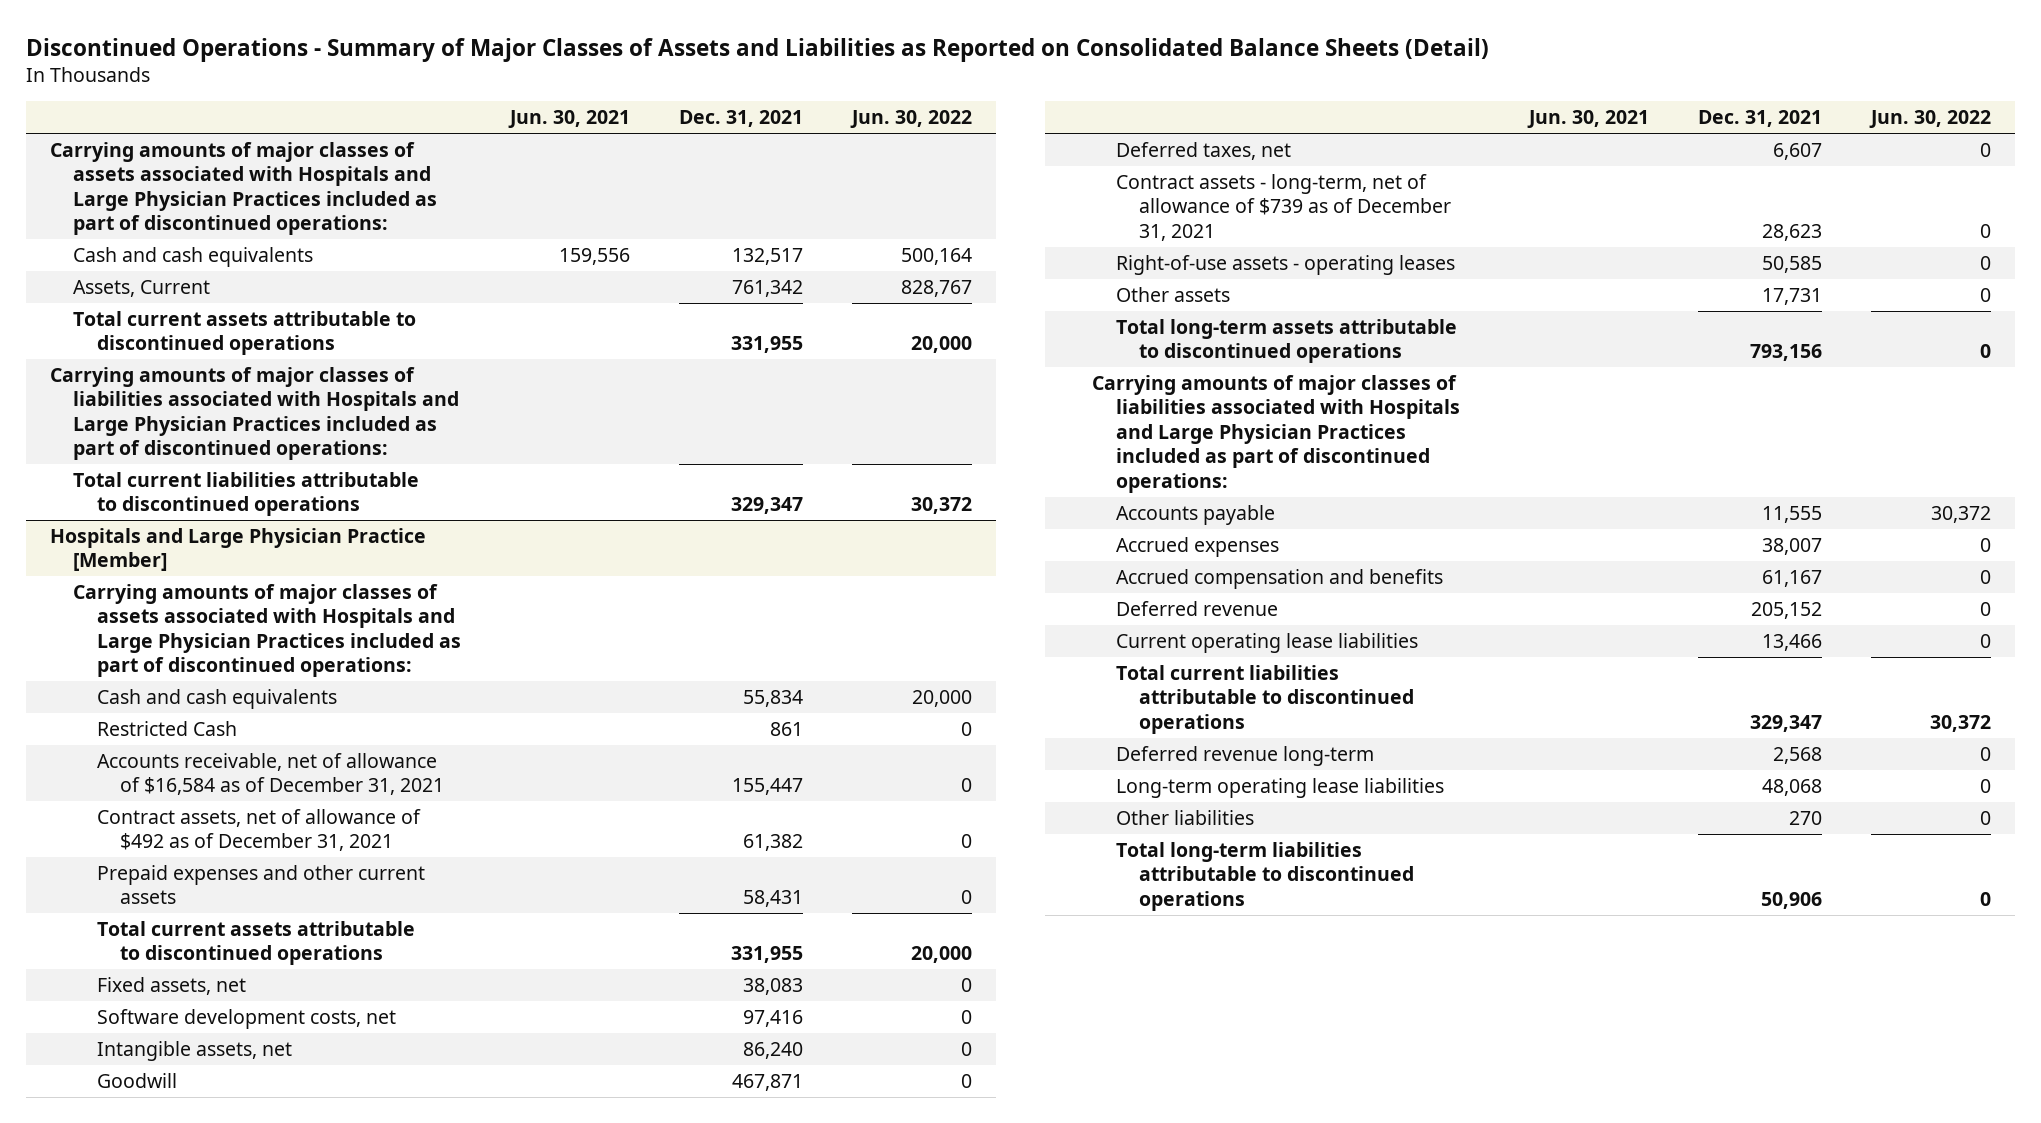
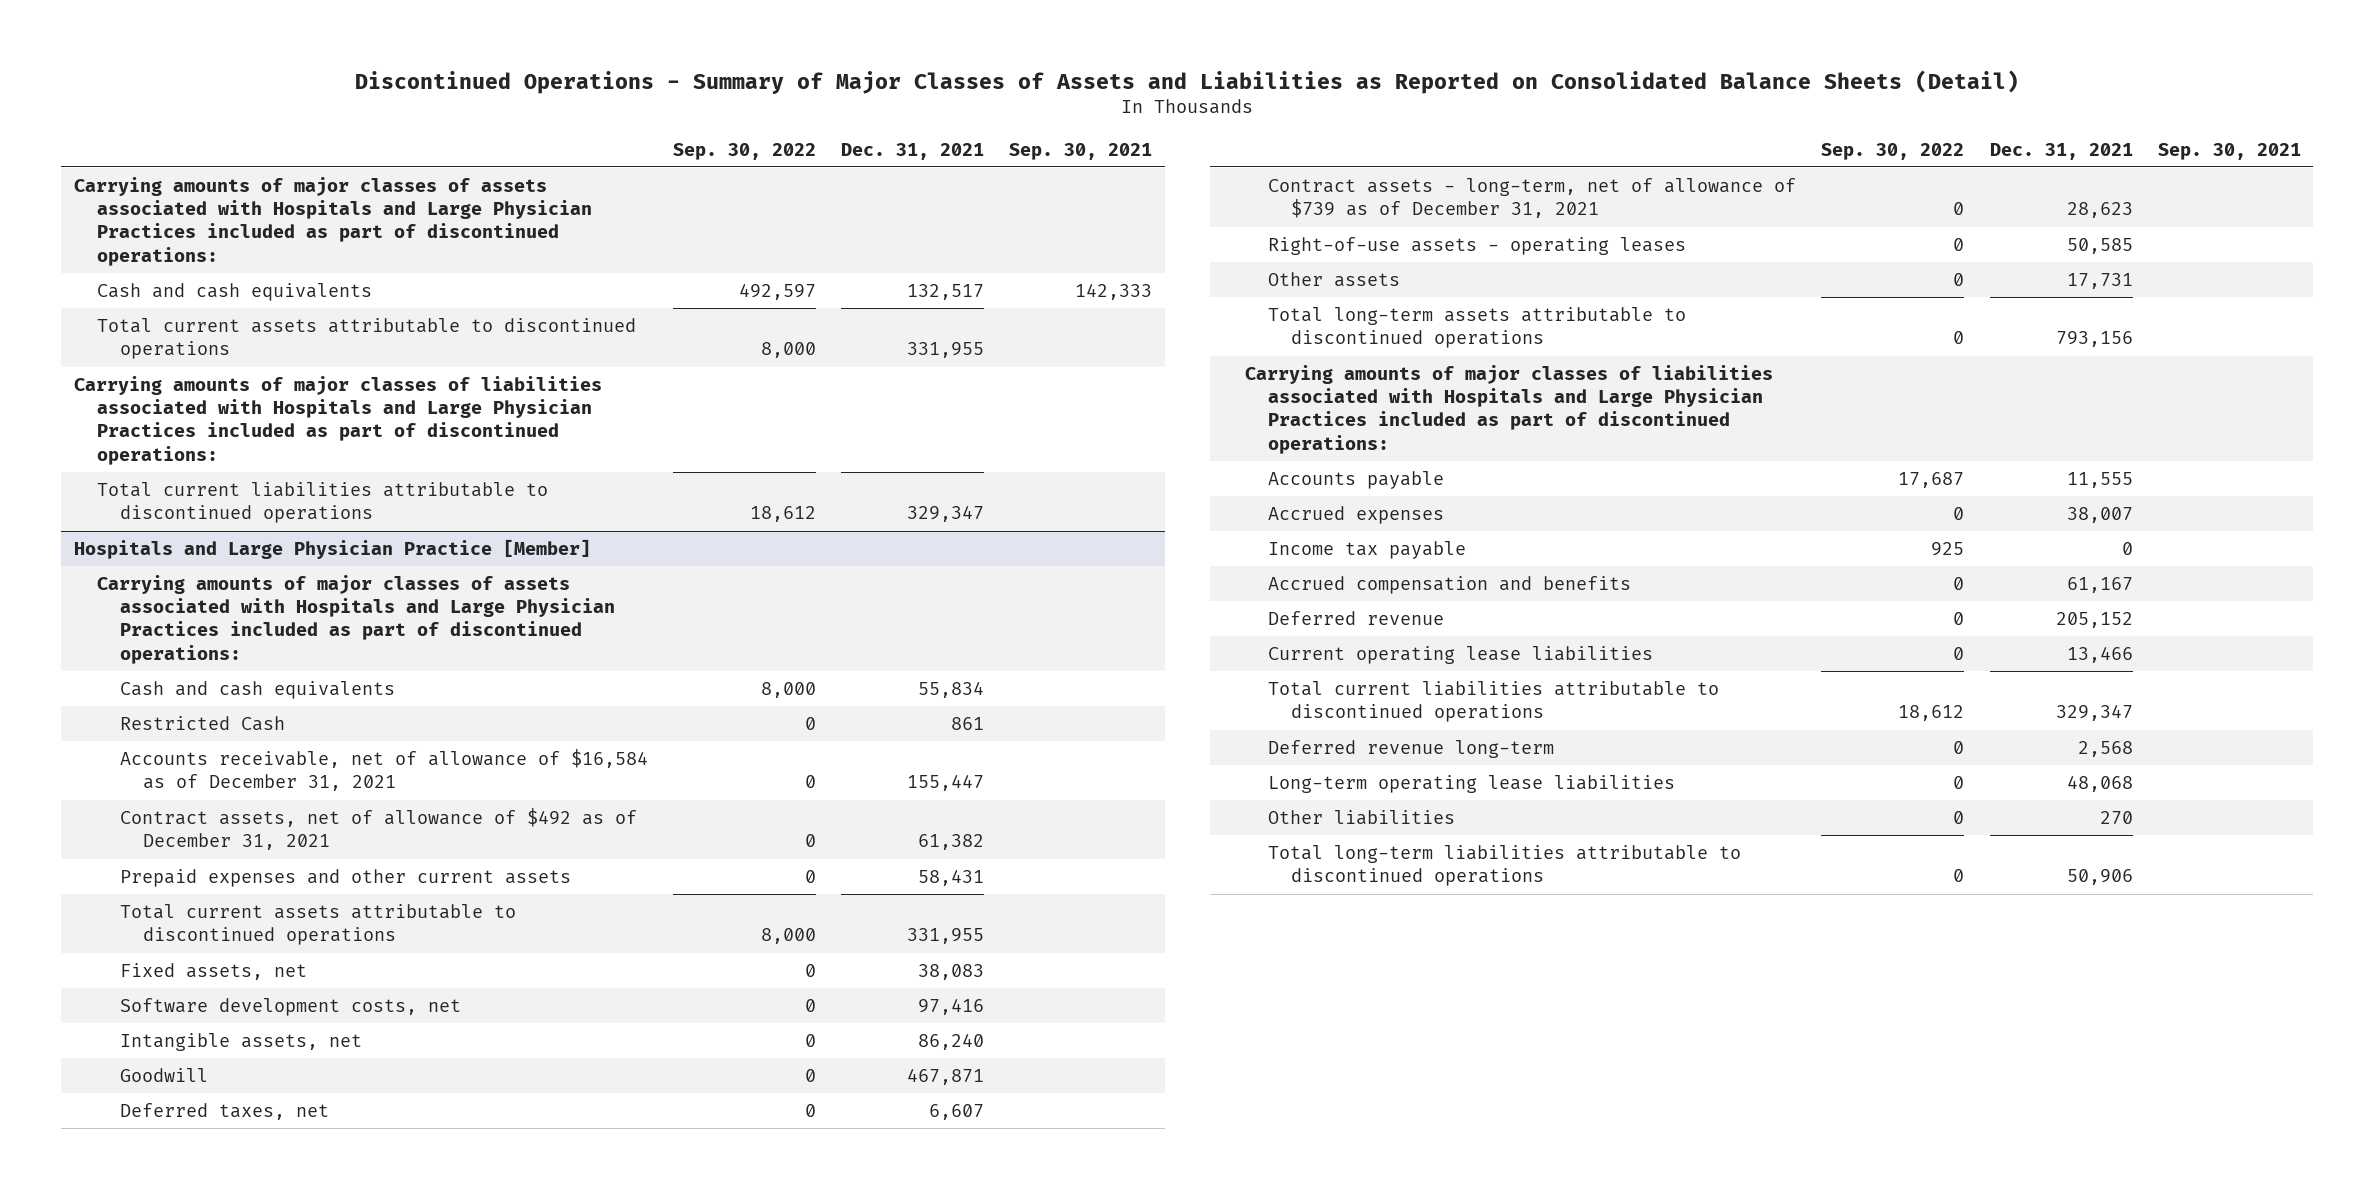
- | Jun. 30, 2021 | Dec. 31, 2021 | Jun. 30, 2022
+ | Sep. 30, 2022 | Dec. 31, 2021 | Sep. 30, 2021
- Assets, Current | | 761,342 | 828,767
@ Hospitals and Large Physician Practice [Member]
+ Income tax payable | 925 | 0 |

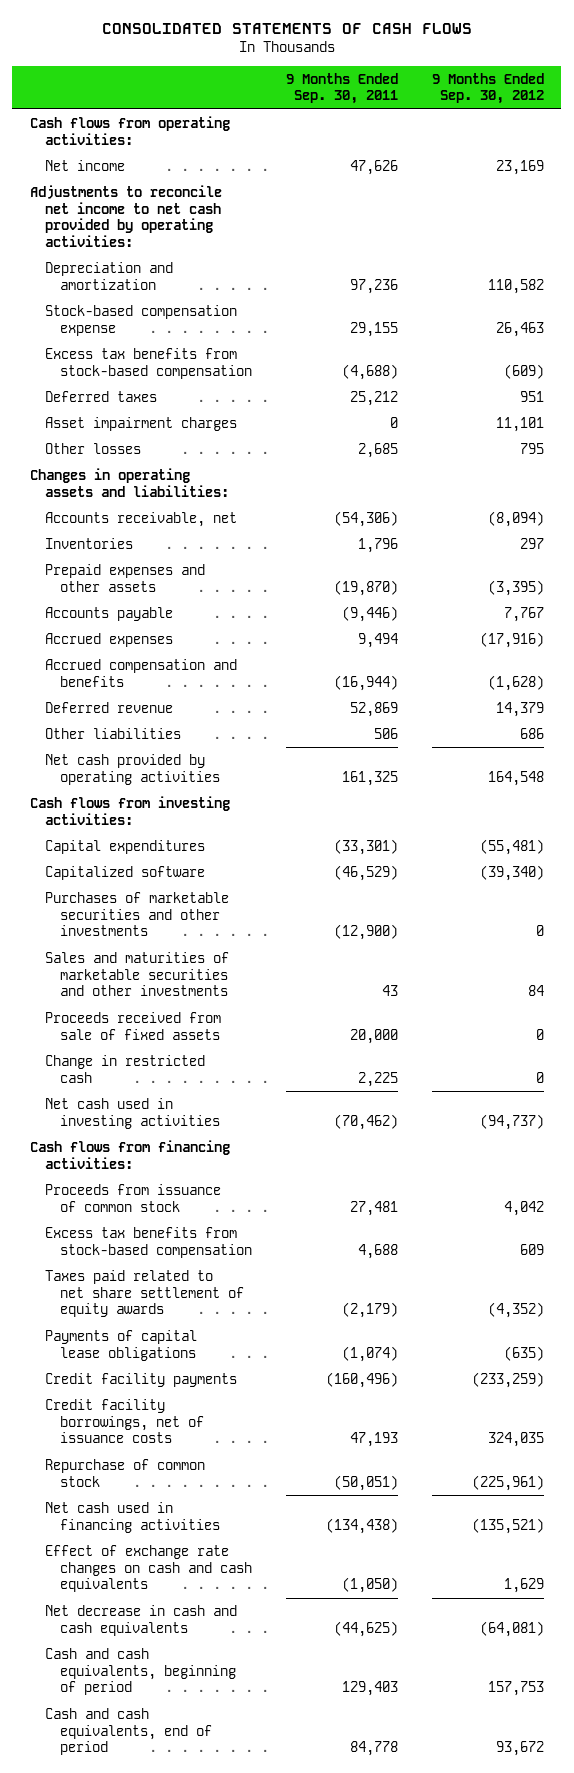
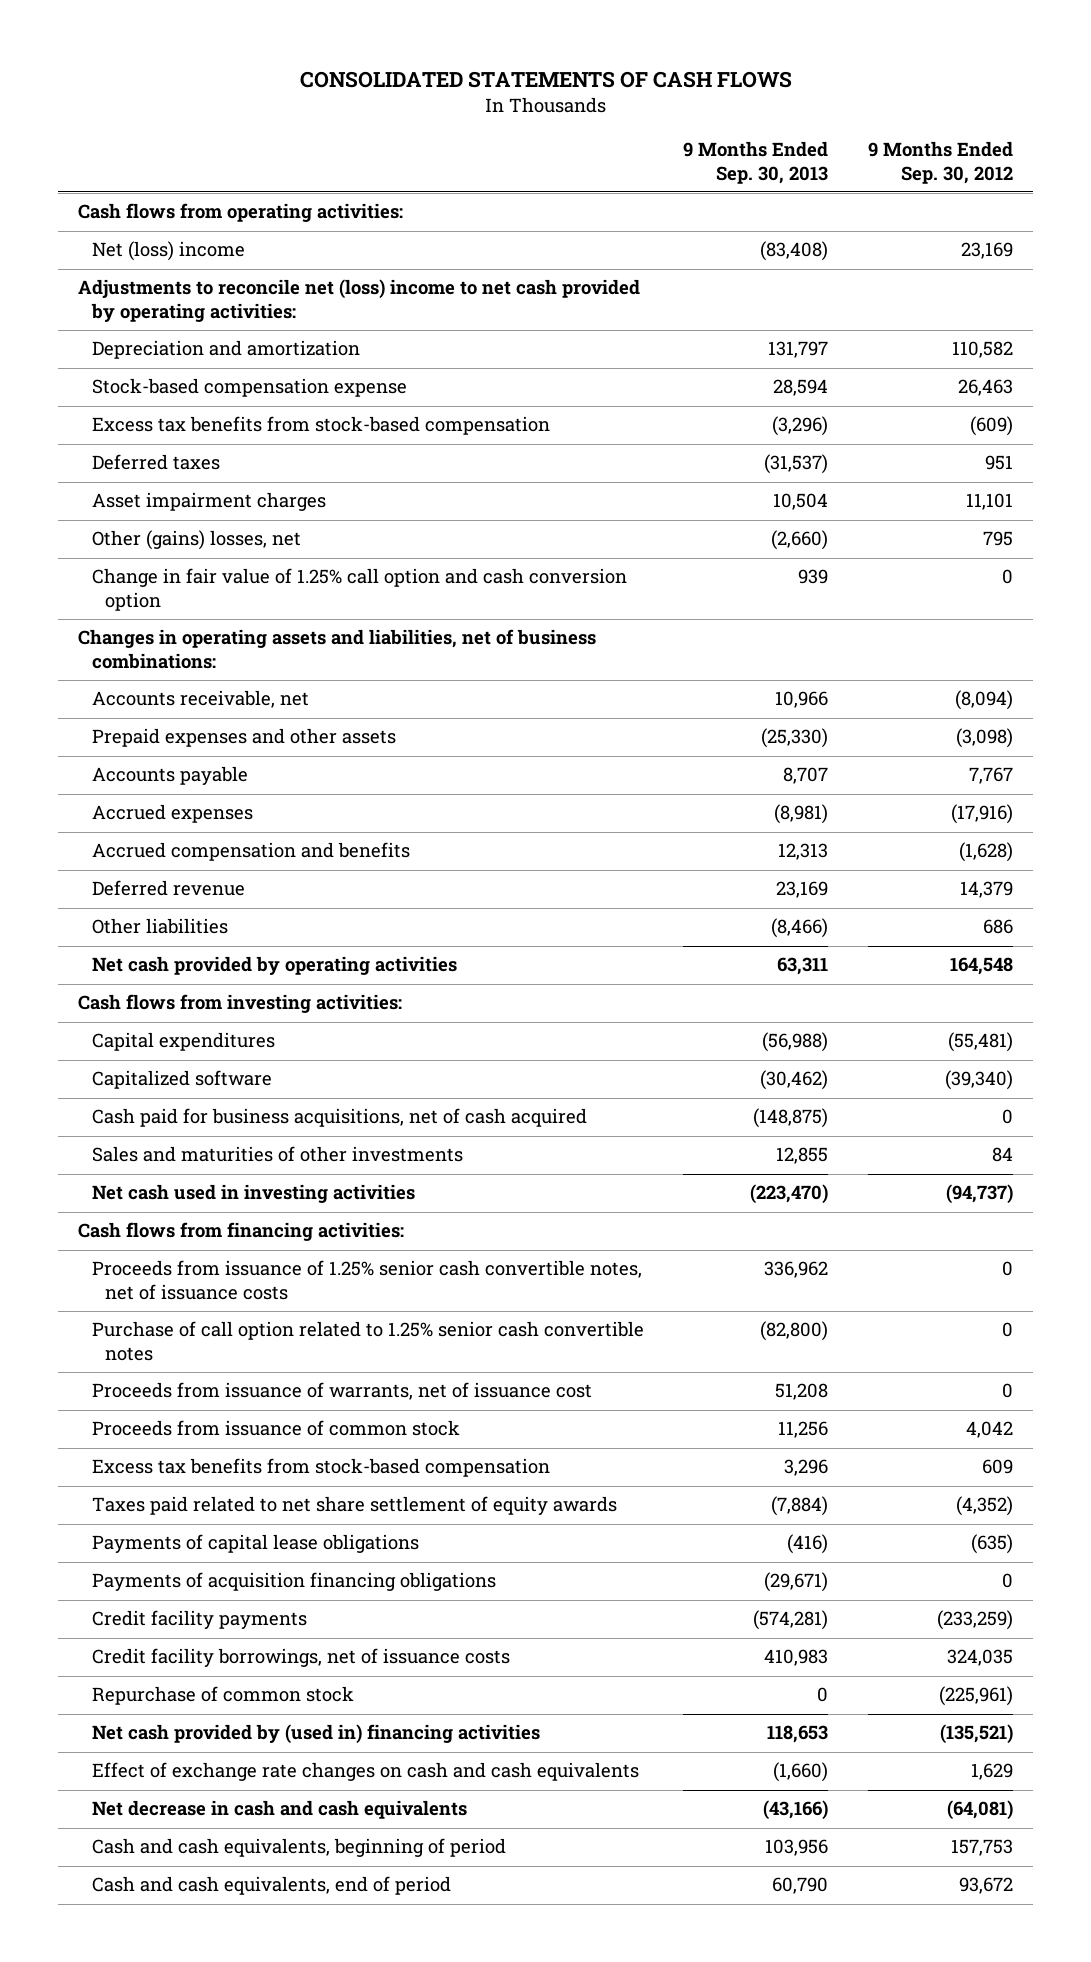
- | 9 Months Ended Sep. 30, 2011 | 9 Months Ended Sep. 30, 2012
+ | 9 Months Ended Sep. 30, 2013 | 9 Months Ended Sep. 30, 2012
- Net income | 47,626 | 23,169
- Adjustments to reconcile net income to net cash provided by operating activities:
+ Net (loss) income | (83,408) | 23,169
+ Adjustments to reconcile net (loss) income to net cash provided by operating activities:
- Other losses | 2,685 | 795
- Changes in operating assets and liabilities:
+ Other (gains) losses, net | (2,660) | 795
+ Change in fair value of 1.25% call option and cash conversion option | 939 | 0
+ Changes in operating assets and liabilities, net of business combinations:
- Inventories | 1,796 | 297
- Prepaid expenses and other assets | (19,870) | (3,395)
+ Prepaid expenses and other assets | (25,330) | (3,098)
- Purchases of marketable securities and other investments | (12,900) | 0
- Sales and maturities of marketable securities and other investments | 43 | 84
- Proceeds received from sale of fixed assets | 20,000 | 0
- Change in restricted cash | 2,225 | 0
+ Cash paid for business acquisitions, net of cash acquired | (148,875) | 0
+ Sales and maturities of other investments | 12,855 | 84
+ Proceeds from issuance of 1.25% senior cash convertible notes, net of issuance costs | 336,962 | 0
+ Purchase of call option related to 1.25% senior cash convertible notes | (82,800) | 0
+ Proceeds from issuance of warrants, net of issuance cost | 51,208 | 0
+ Payments of acquisition financing obligations | (29,671) | 0
- Net cash used in financing activities | (134,438) | (135,521)
+ Net cash provided by (used in) financing activities | 118,653 | (135,521)

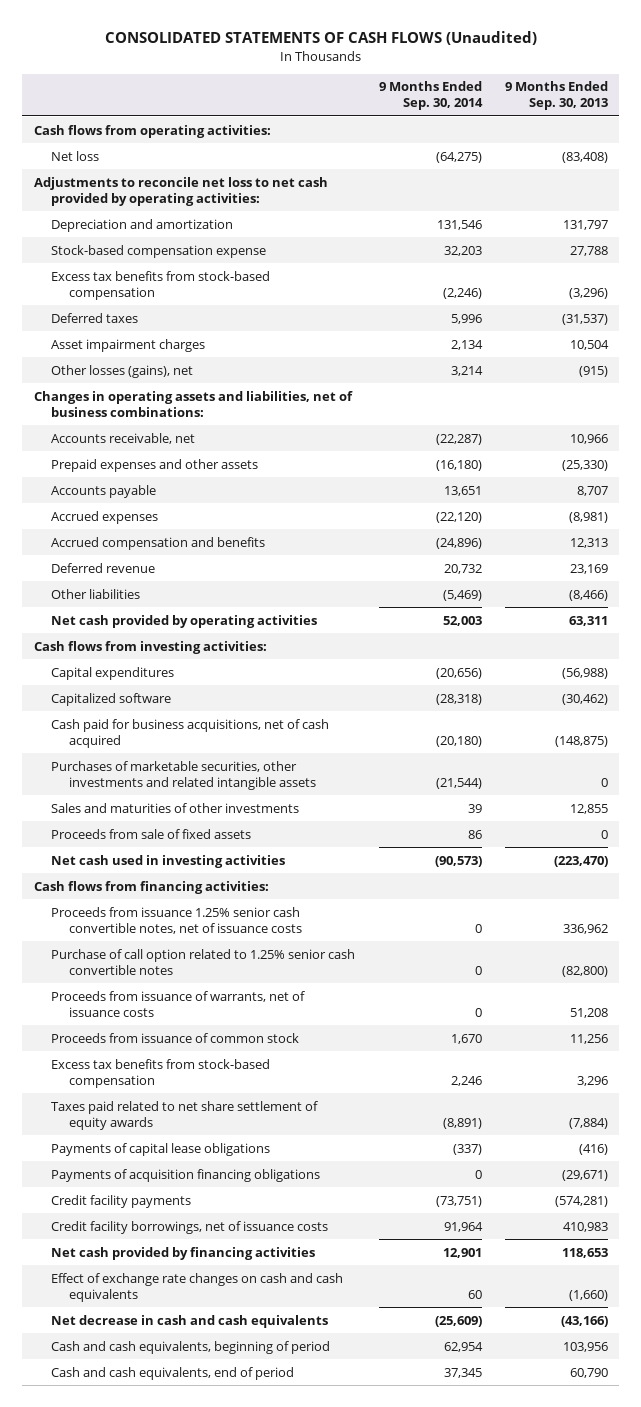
- CONSOLIDATED STATEMENTS OF CASH FLOWS
+ CONSOLIDATED STATEMENTS OF CASH FLOWS (Unaudited)
- | 9 Months Ended Sep. 30, 2013 | 9 Months Ended Sep. 30, 2012
+ | 9 Months Ended Sep. 30, 2014 | 9 Months Ended Sep. 30, 2013
- Net (loss) income | (83,408) | 23,169
- Adjustments to reconcile net (loss) income to net cash provided by operating activities:
+ Net loss | (64,275) | (83,408)
+ Adjustments to reconcile net loss to net cash provided by operating activities:
- Stock-based compensation expense | 28,594 | 26,463
+ Stock-based compensation expense | 32,203 | 27,788
- Other (gains) losses, net | (2,660) | 795
- Change in fair value of 1.25% call option and cash conversion option | 939 | 0
+ Other losses (gains), net | 3,214 | (915)
+ Purchases of marketable securities, other investments and related intangible assets | (21,544) | 0
+ Proceeds from sale of fixed assets | 86 | 0
- Proceeds from issuance of 1.25% senior cash convertible notes, net of issuance costs | 336,962 | 0
+ Proceeds from issuance 1.25% senior cash convertible notes, net of issuance costs | 0 | 336,962
- Proceeds from issuance of warrants, net of issuance cost | 51,208 | 0
+ Proceeds from issuance of warrants, net of issuance costs | 0 | 51,208
- Repurchase of common stock | 0 | (225,961)
- Net cash provided by (used in) financing activities | 118,653 | (135,521)
+ Net cash provided by financing activities | 12,901 | 118,653

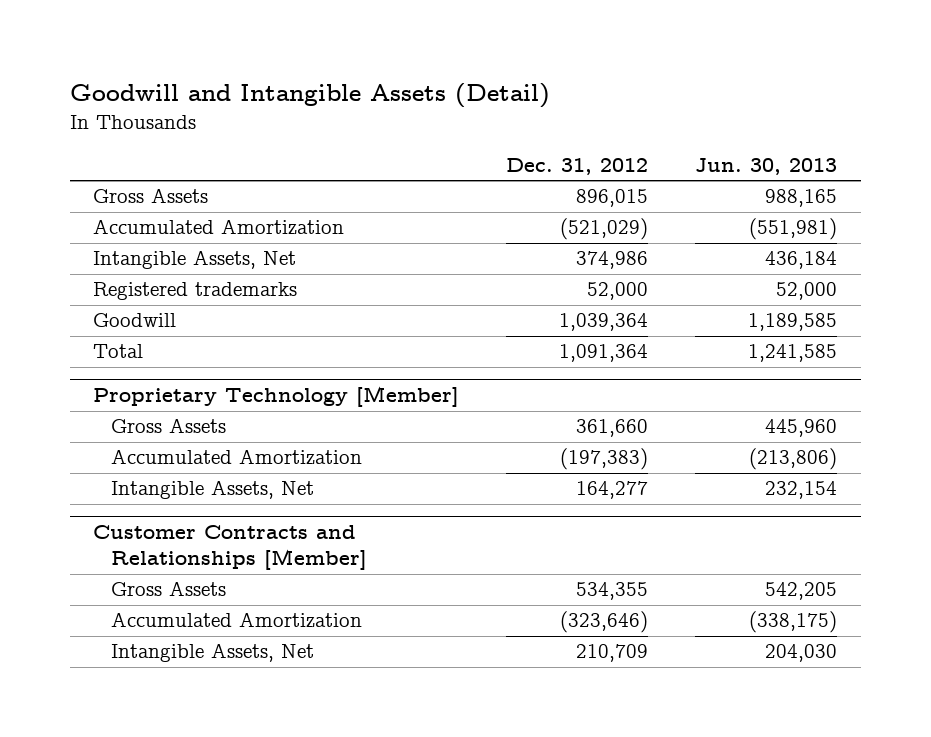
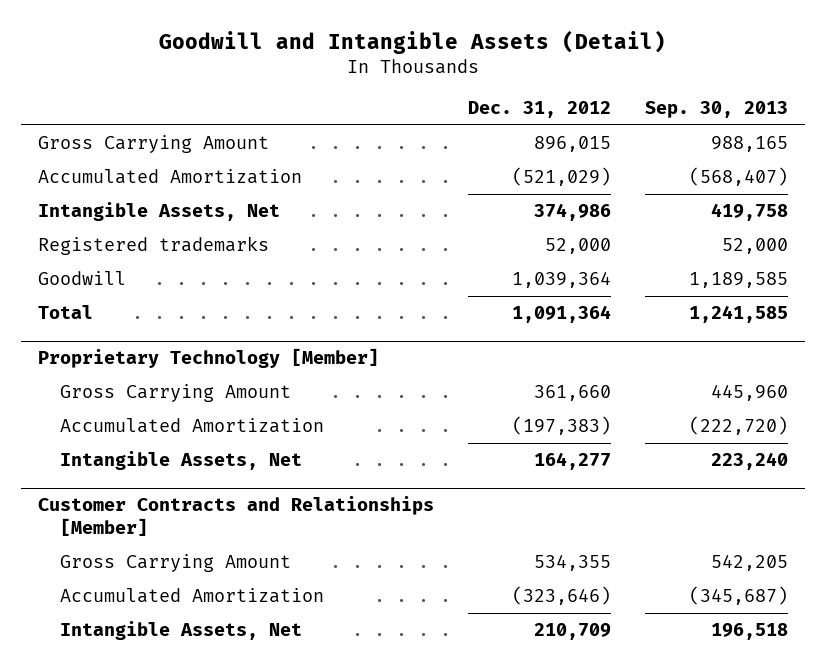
- | Dec. 31, 2012 | Jun. 30, 2013
+ | Dec. 31, 2012 | Sep. 30, 2013
- Gross Assets | 896,015 | 988,165
+ Gross Carrying Amount | 896,015 | 988,165
@ Proprietary Technology [Member]
- Gross Assets | 361,660 | 445,960
+ Gross Carrying Amount | 361,660 | 445,960
@ Customer Contracts and Relationships [Member]
- Gross Assets | 534,355 | 542,205
+ Gross Carrying Amount | 534,355 | 542,205

